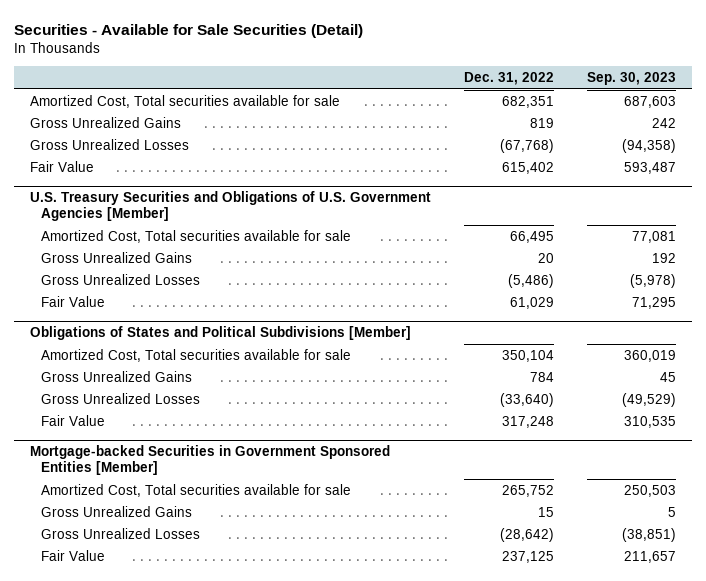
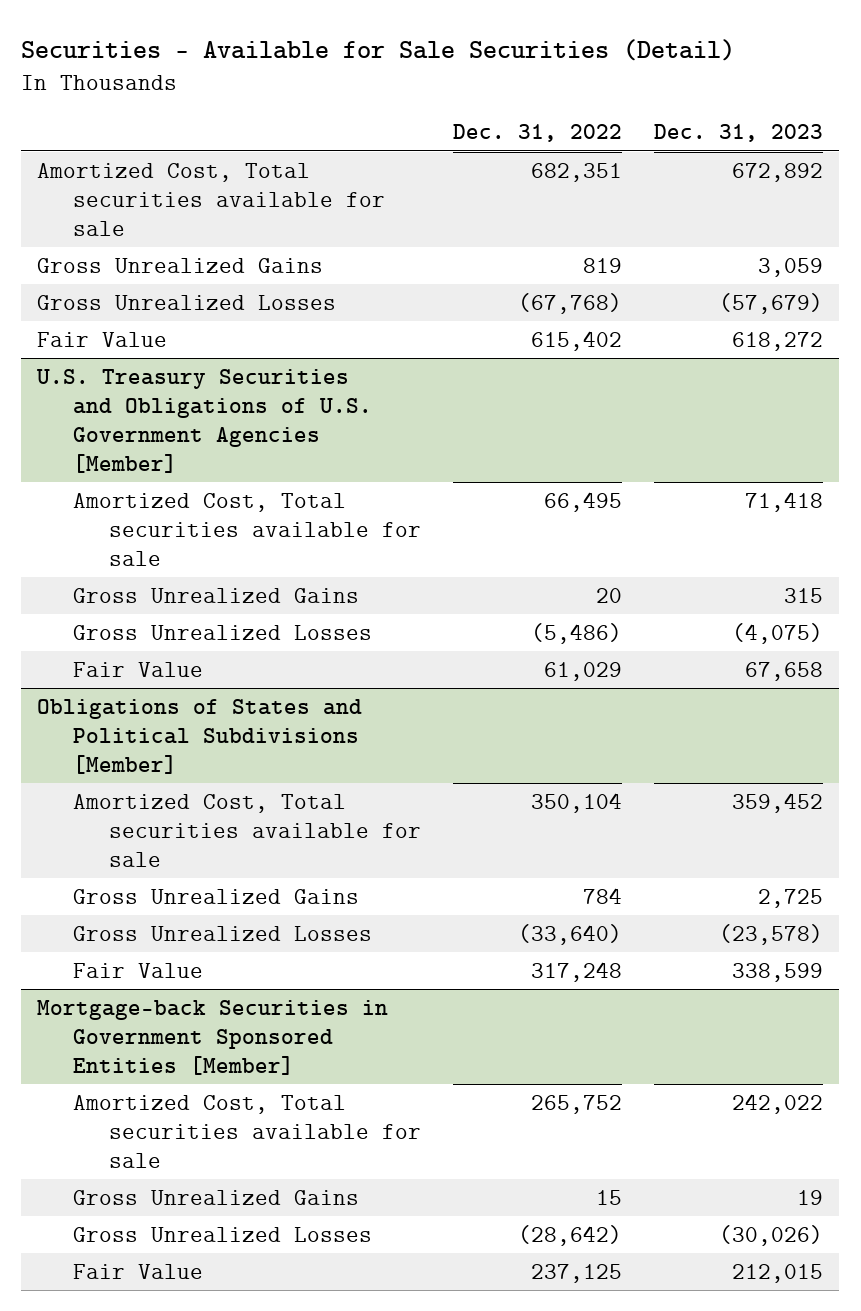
- | Dec. 31, 2022 | Sep. 30, 2023
+ | Dec. 31, 2022 | Dec. 31, 2023
- Mortgage-backed Securities in Government Sponsored Entities [Member]
+ Mortgage-back Securities in Government Sponsored Entities [Member]

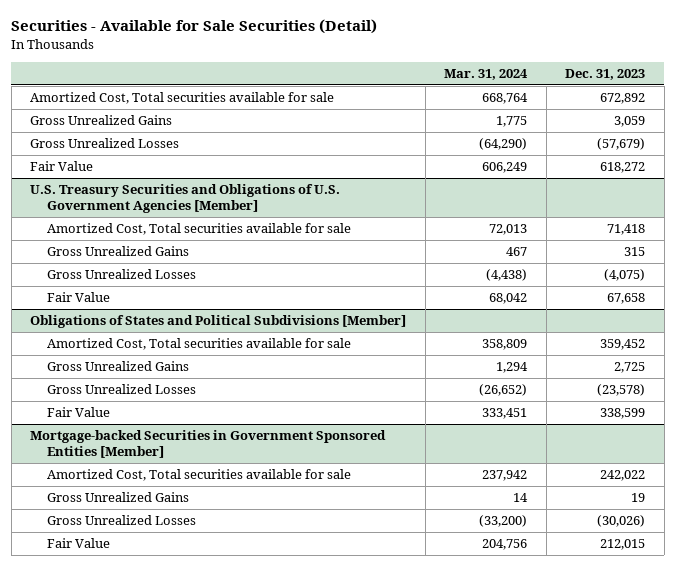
- | Dec. 31, 2022 | Dec. 31, 2023
+ | Mar. 31, 2024 | Dec. 31, 2023
- Mortgage-back Securities in Government Sponsored Entities [Member]
+ Mortgage-backed Securities in Government Sponsored Entities [Member]

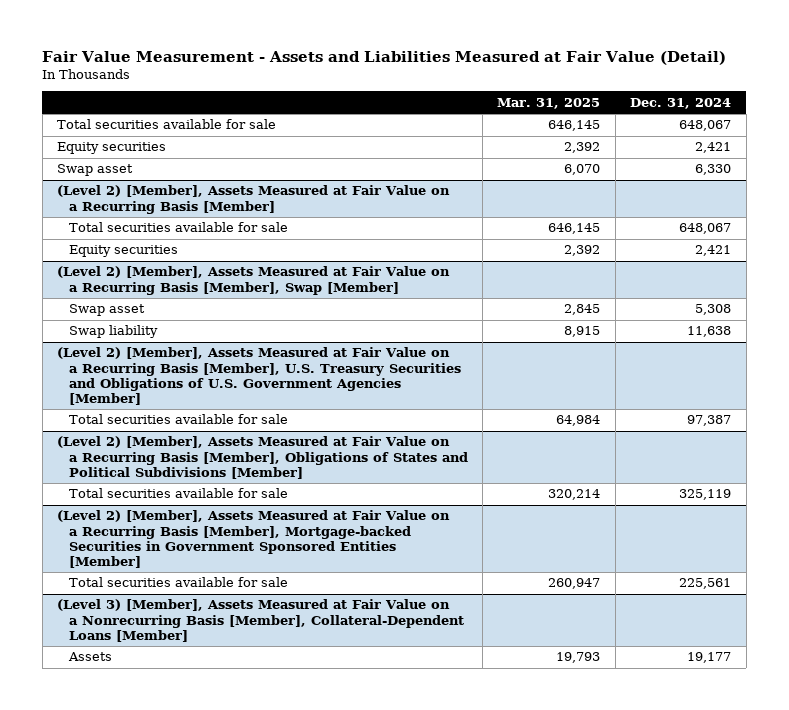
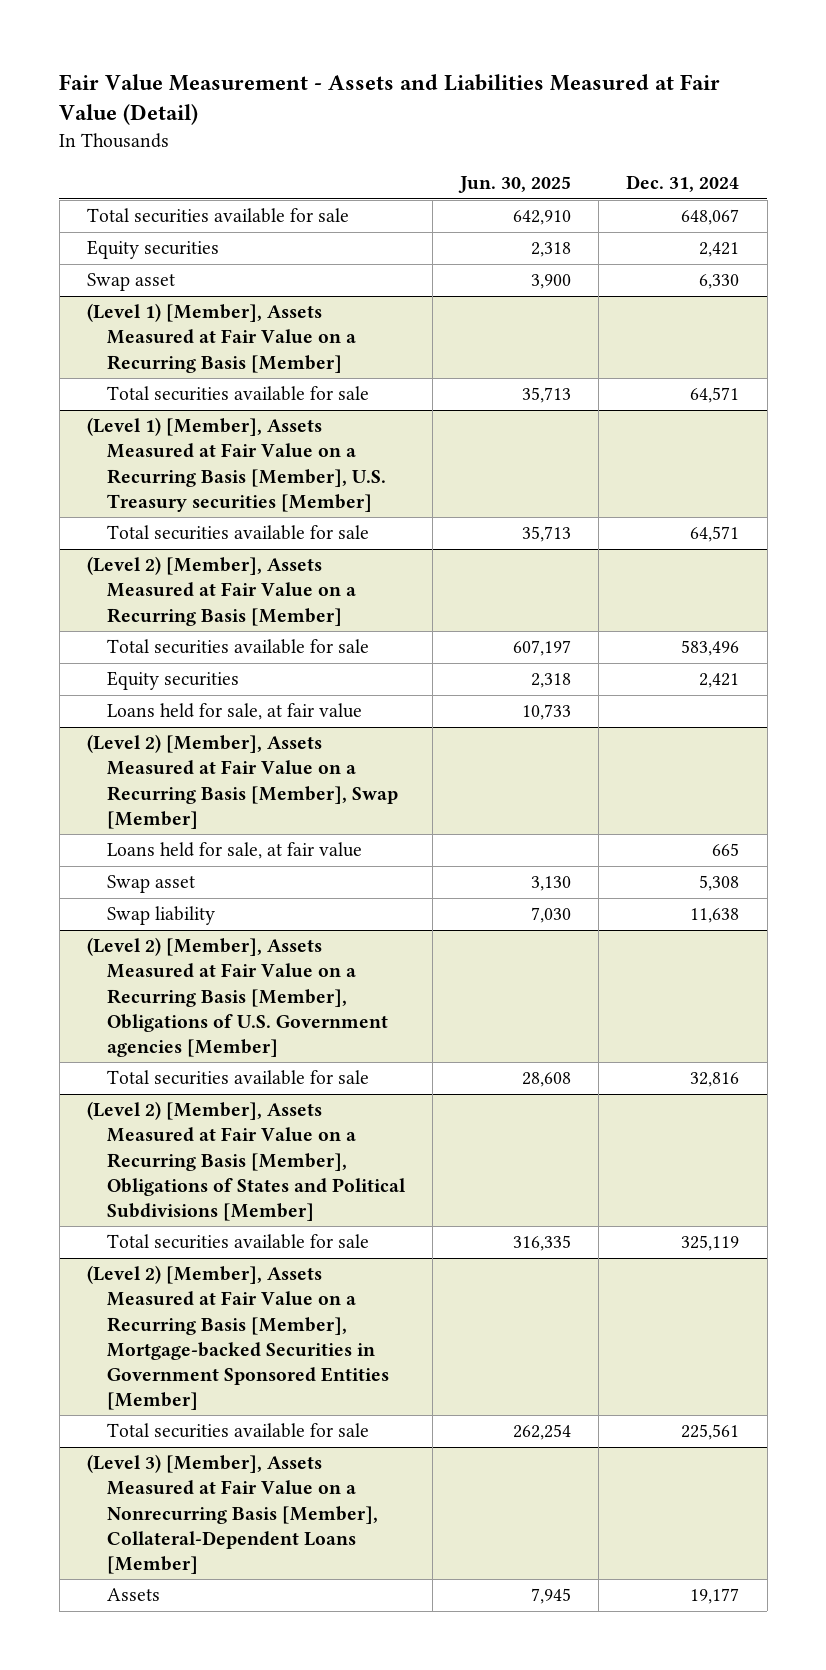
- | Mar. 31, 2025 | Dec. 31, 2024
+ | Jun. 30, 2025 | Dec. 31, 2024
+ (Level 1) [Member], Assets Measured at Fair Value on a Recurring Basis [Member]
+ Total securities available for sale | 35,713 | 64,571
+ (Level 1) [Member], Assets Measured at Fair Value on a Recurring Basis [Member], U.S. Treasury securities [Member]
+ Total securities available for sale | 35,713 | 64,571
@ (Level 2) [Member], Assets Measured at Fair Value on a Recurring Basis [Member]
- Total securities available for sale | 646,145 | 648,067
+ Total securities available for sale | 607,197 | 583,496
+ Loans held for sale, at fair value | 10,733 |
@ (Level 2) [Member], Assets Measured at Fair Value on a Recurring Basis [Member], Swap [Member]
+ Loans held for sale, at fair value | | 665
- (Level 2) [Member], Assets Measured at Fair Value on a Recurring Basis [Member], U.S. Treasury Securities and Obligations of U.S. Government Agencies [Member]
- Total securities available for sale | 64,984 | 97,387
+ (Level 2) [Member], Assets Measured at Fair Value on a Recurring Basis [Member], Obligations of U.S. Government agencies [Member]
+ Total securities available for sale | 28,608 | 32,816

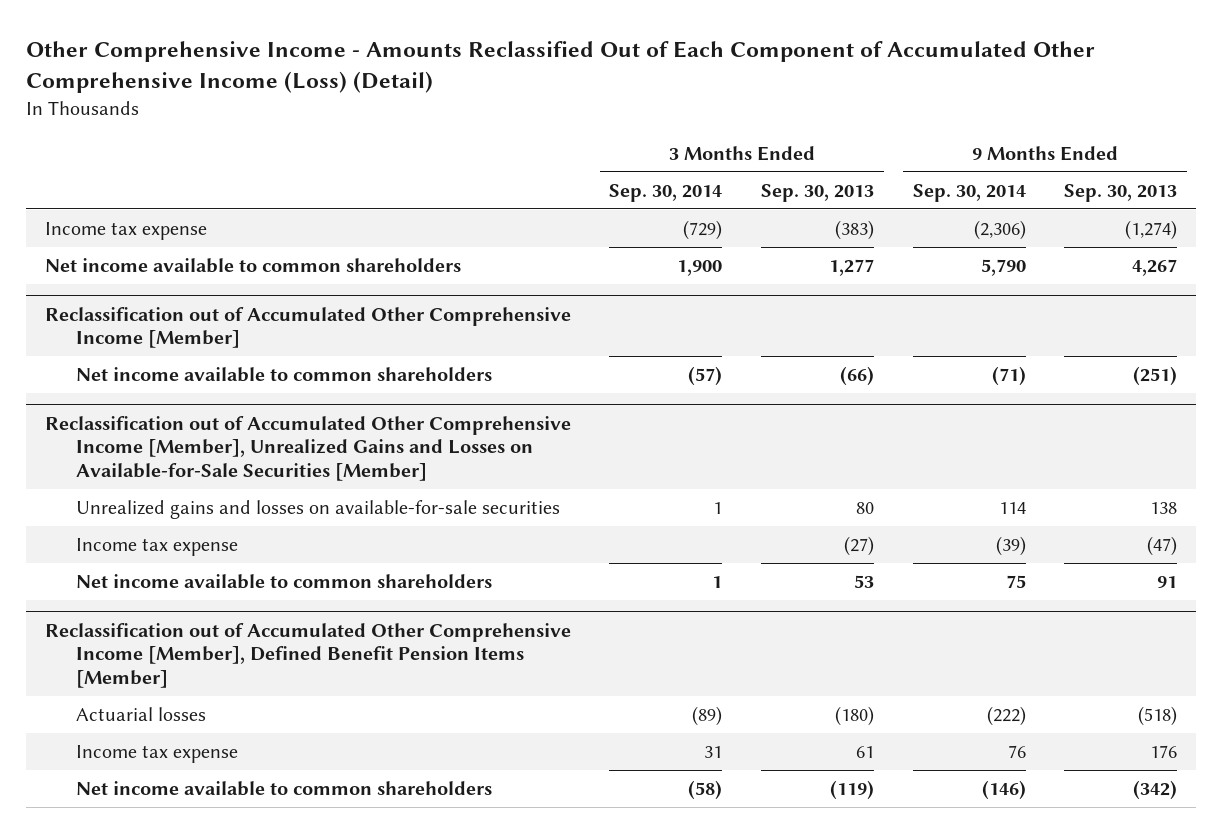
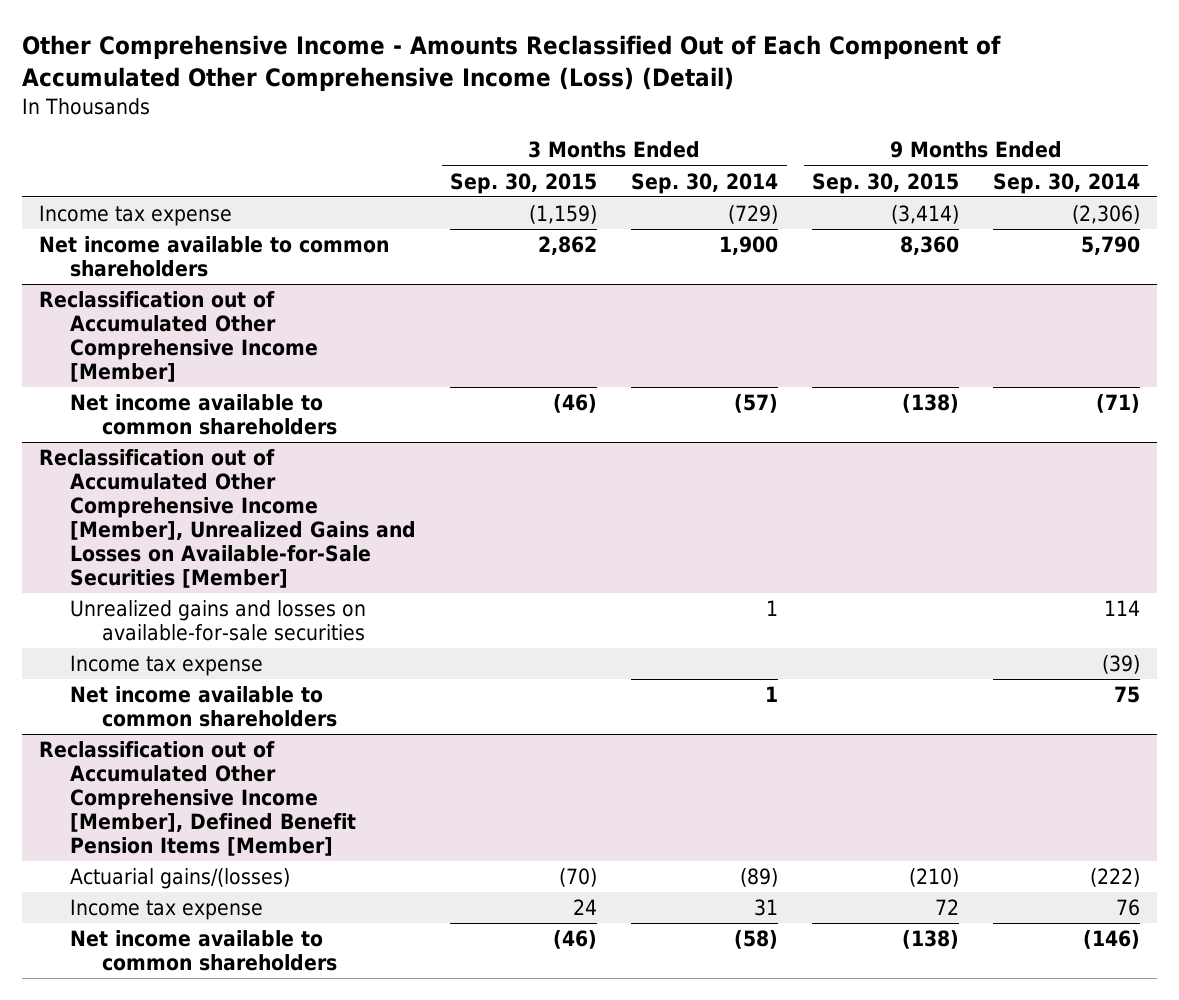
- | 3 Months Ended Sep. 30, 2014 | 3 Months Ended Sep. 30, 2013 | 9 Months Ended Sep. 30, 2014 | 9 Months Ended Sep. 30, 2013
+ | 3 Months Ended Sep. 30, 2015 | 3 Months Ended Sep. 30, 2014 | 9 Months Ended Sep. 30, 2015 | 9 Months Ended Sep. 30, 2014
@ Reclassification out of Accumulated Other Comprehensive Income [Member], Defined Benefit Pension Items [Member]
- Actuarial losses | (89) | (180) | (222) | (518)
+ Actuarial gains/(losses) | (70) | (89) | (210) | (222)

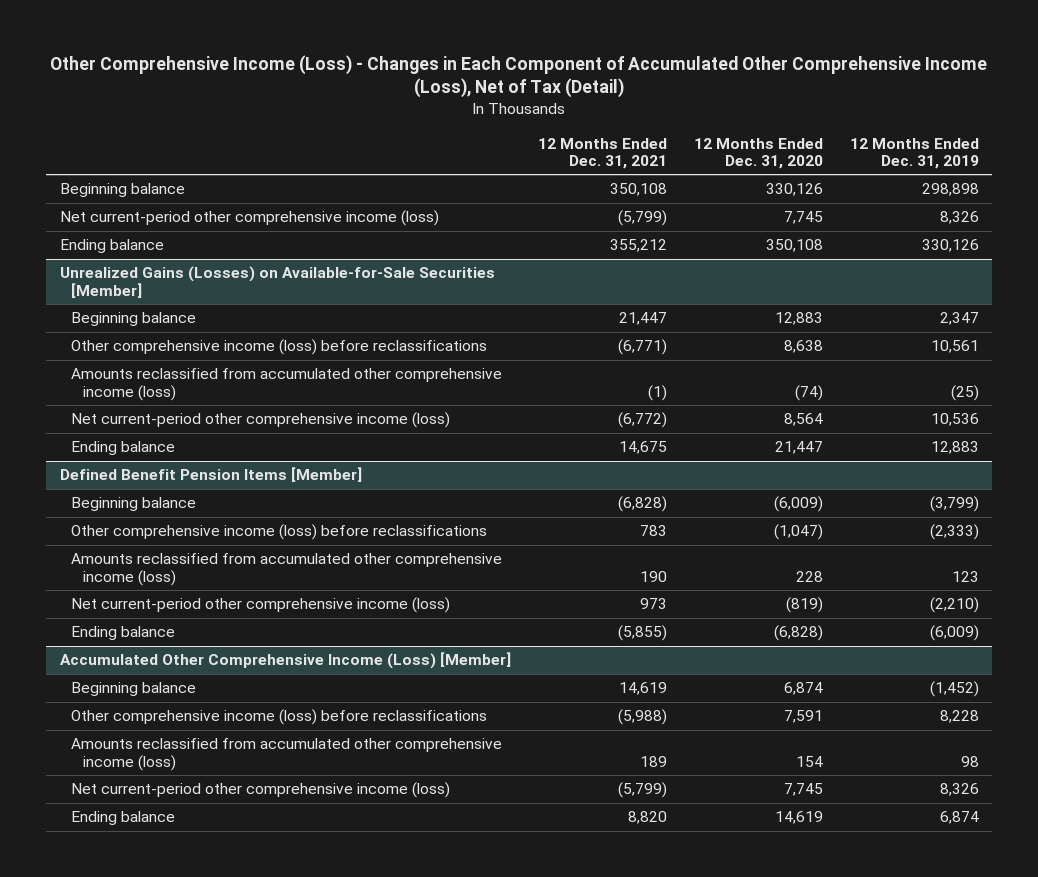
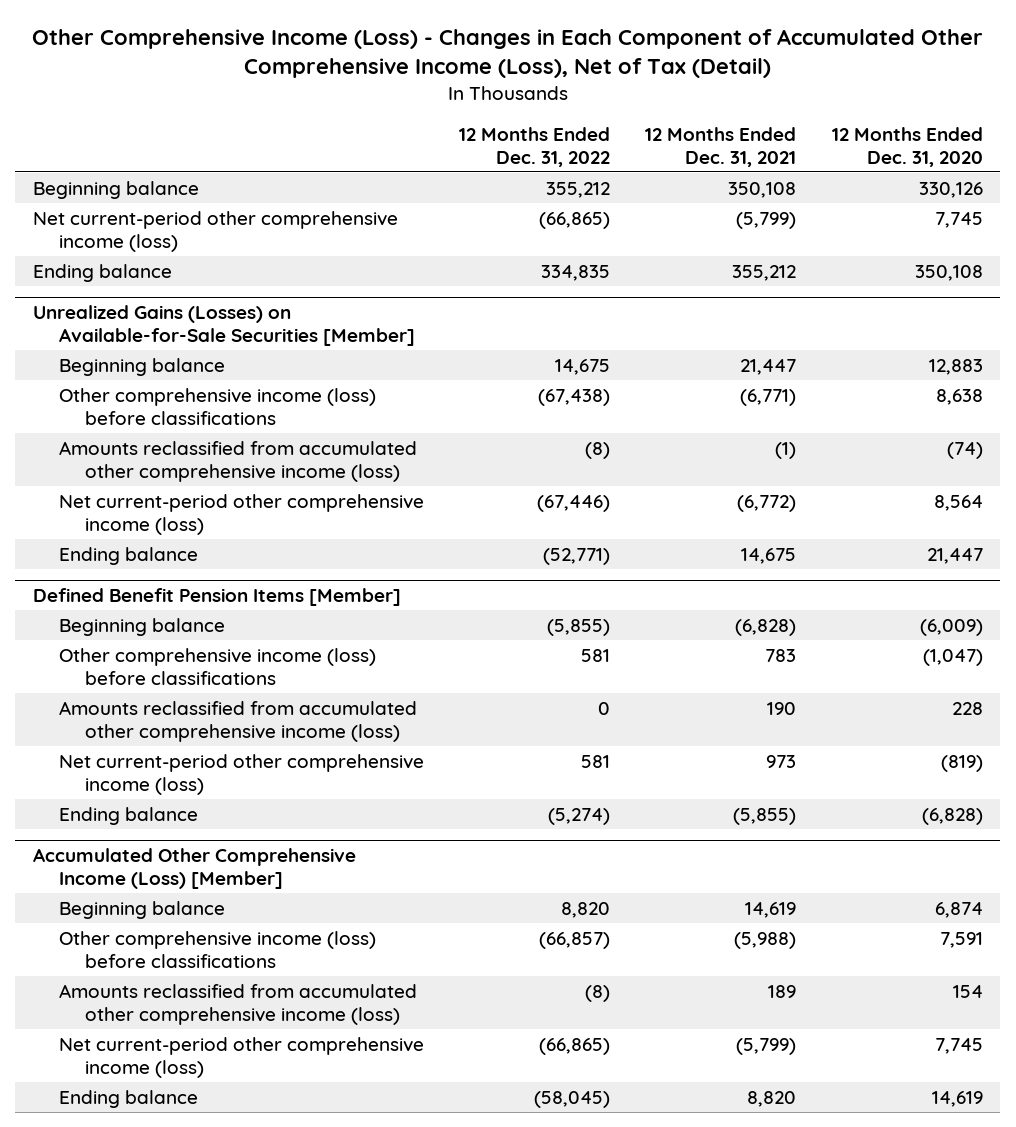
- | 12 Months Ended Dec. 31, 2021 | 12 Months Ended Dec. 31, 2020 | 12 Months Ended Dec. 31, 2019
+ | 12 Months Ended Dec. 31, 2022 | 12 Months Ended Dec. 31, 2021 | 12 Months Ended Dec. 31, 2020
@ Unrealized Gains (Losses) on Available-for-Sale Securities [Member]
- Other comprehensive income (loss) before reclassifications | (6,771) | 8,638 | 10,561
+ Other comprehensive income (loss) before classifications | (67,438) | (6,771) | 8,638
@ Defined Benefit Pension Items [Member]
- Other comprehensive income (loss) before reclassifications | 783 | (1,047) | (2,333)
+ Other comprehensive income (loss) before classifications | 581 | 783 | (1,047)
@ Accumulated Other Comprehensive Income (Loss) [Member]
- Other comprehensive income (loss) before reclassifications | (5,988) | 7,591 | 8,228
+ Other comprehensive income (loss) before classifications | (66,857) | (5,988) | 7,591

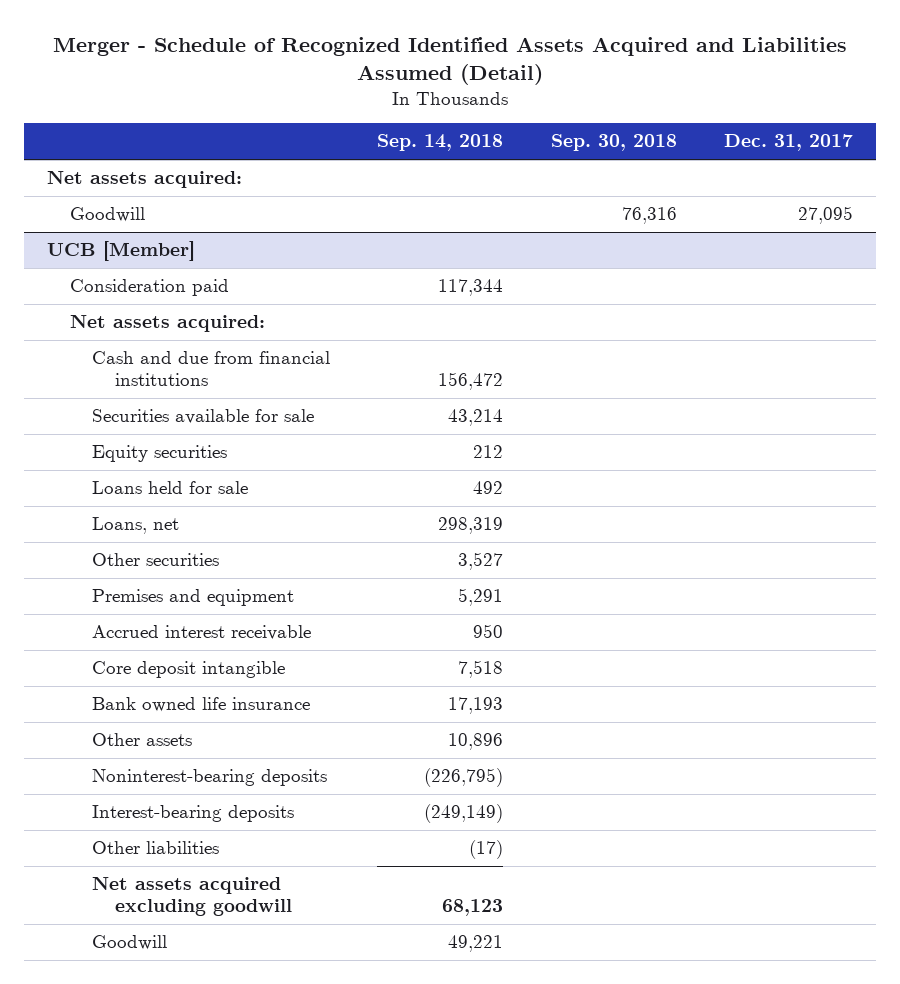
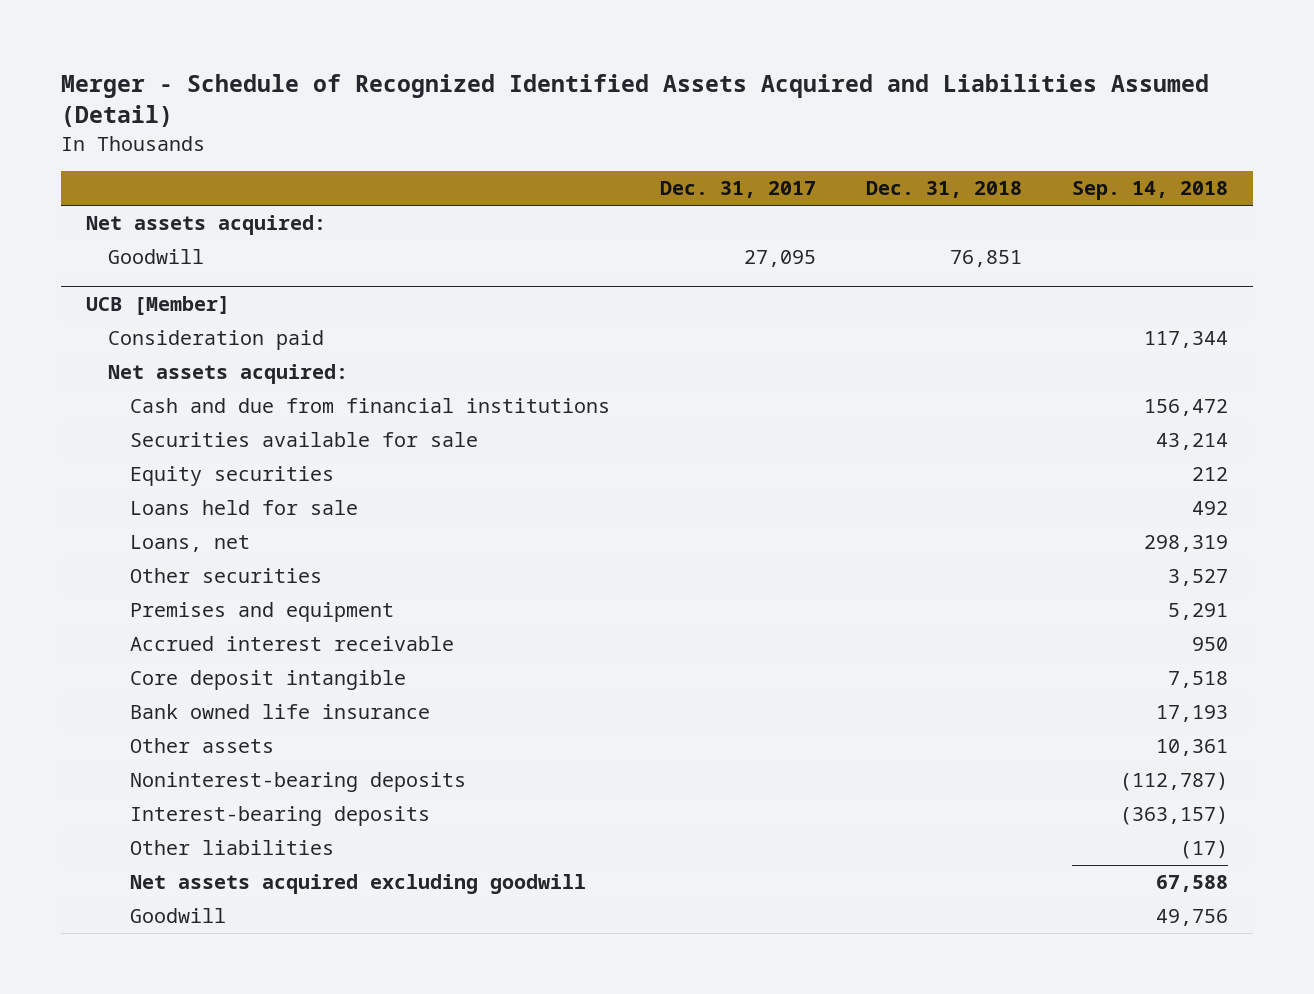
- | Sep. 14, 2018 | Sep. 30, 2018 | Dec. 31, 2017
+ | Dec. 31, 2017 | Dec. 31, 2018 | Sep. 14, 2018
@ UCB [Member]
- Other assets | 10,896 | |
- Noninterest-bearing deposits | (226,795) | |
- Interest-bearing deposits | (249,149) | |
+ Other assets | | | 10,361
+ Noninterest-bearing deposits | | | (112,787)
+ Interest-bearing deposits | | | (363,157)
- Net assets acquired excluding goodwill | 68,123 | |
- Goodwill | 49,221 | |
+ Net assets acquired excluding goodwill | | | 67,588
+ Goodwill | | | 49,756

